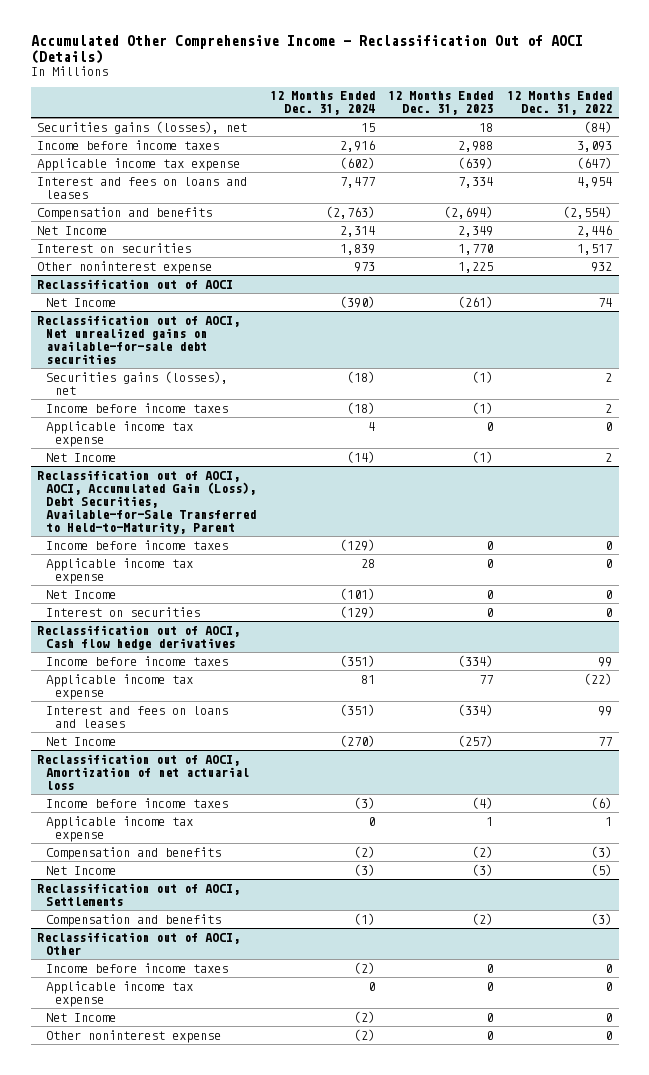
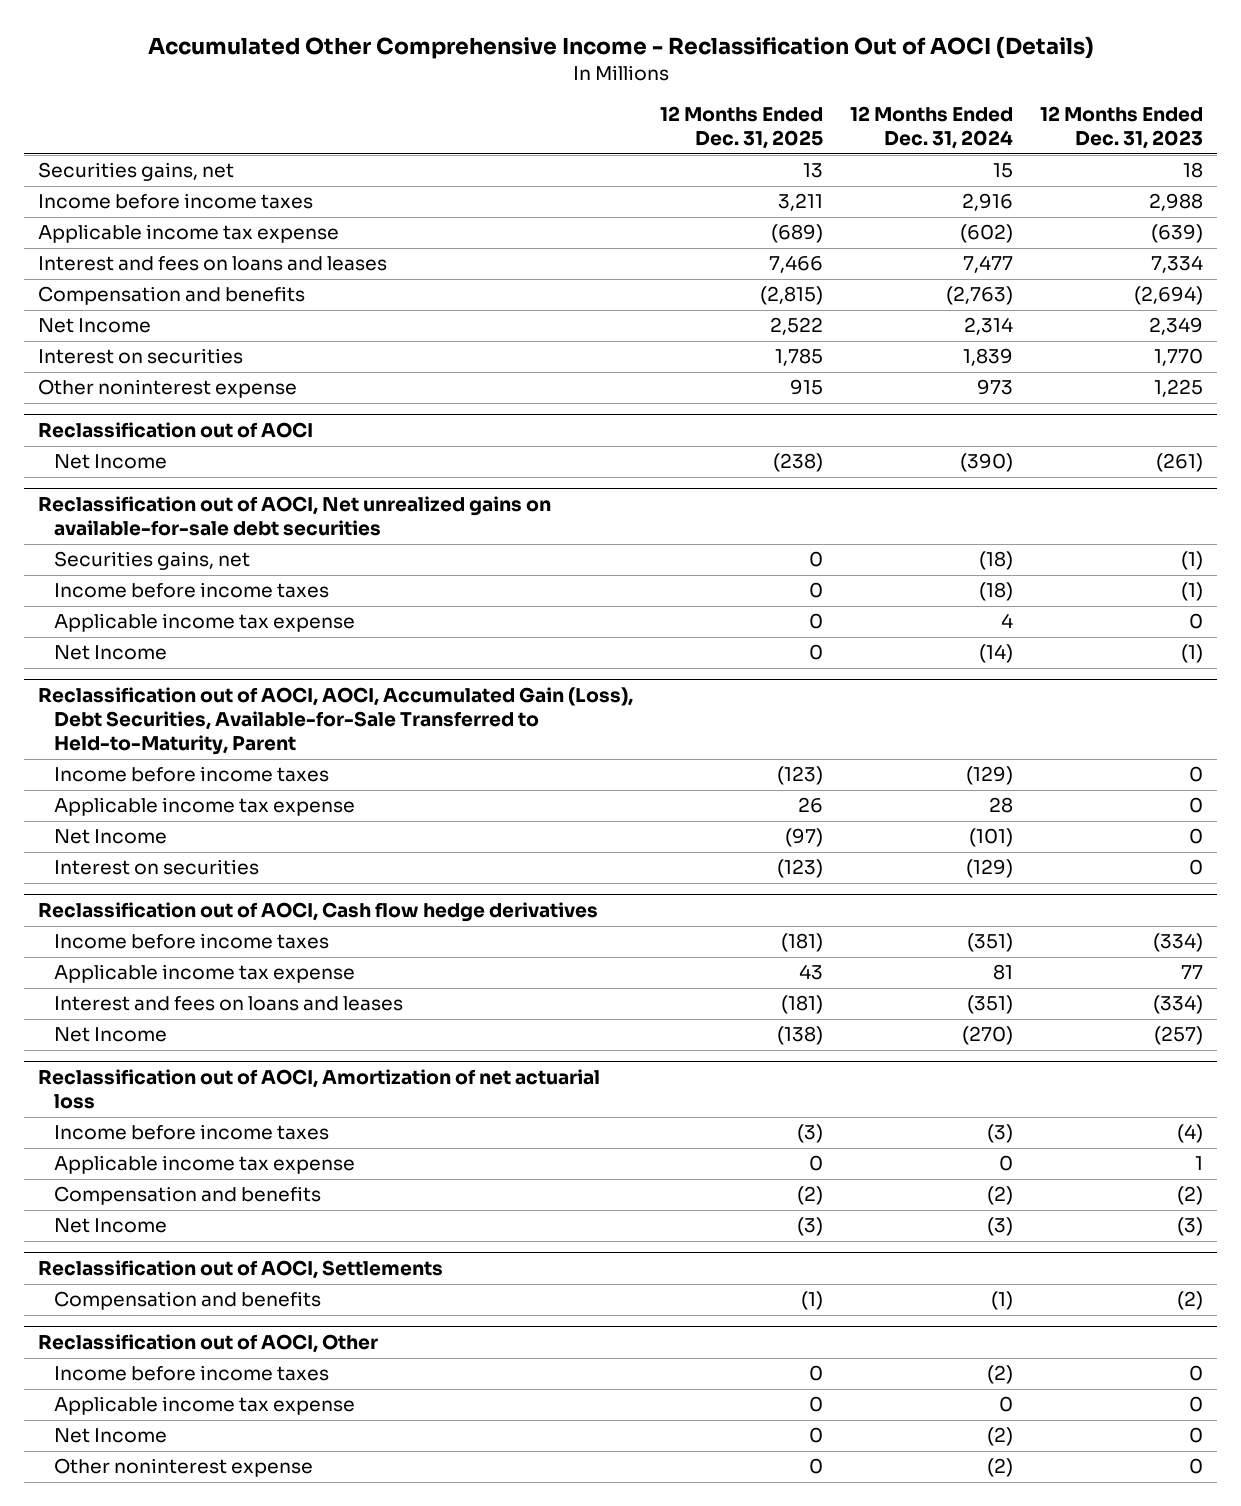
- | 12 Months Ended Dec. 31, 2024 | 12 Months Ended Dec. 31, 2023 | 12 Months Ended Dec. 31, 2022
+ | 12 Months Ended Dec. 31, 2025 | 12 Months Ended Dec. 31, 2024 | 12 Months Ended Dec. 31, 2023
- Securities gains (losses), net | 15 | 18 | (84)
+ Securities gains, net | 13 | 15 | 18
@ Reclassification out of AOCI, Net unrealized gains on available-for-sale debt securities
- Securities gains (losses), net | (18) | (1) | 2
+ Securities gains, net | 0 | (18) | (1)

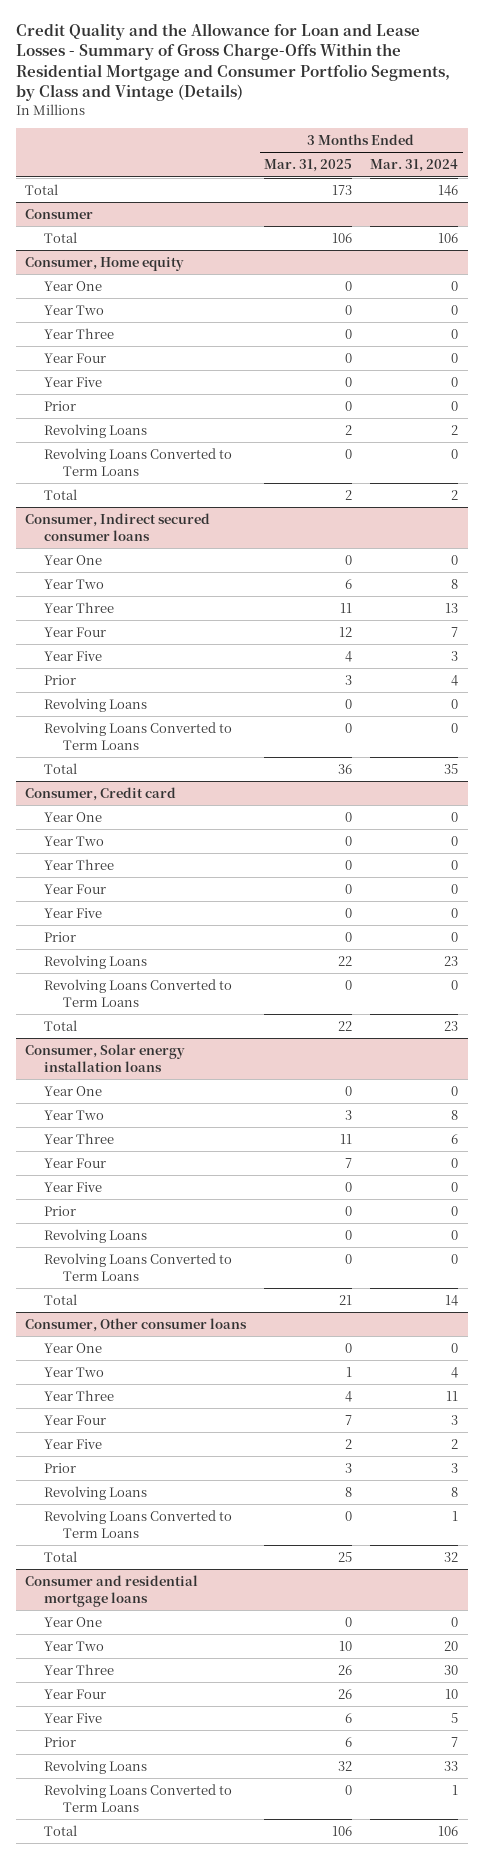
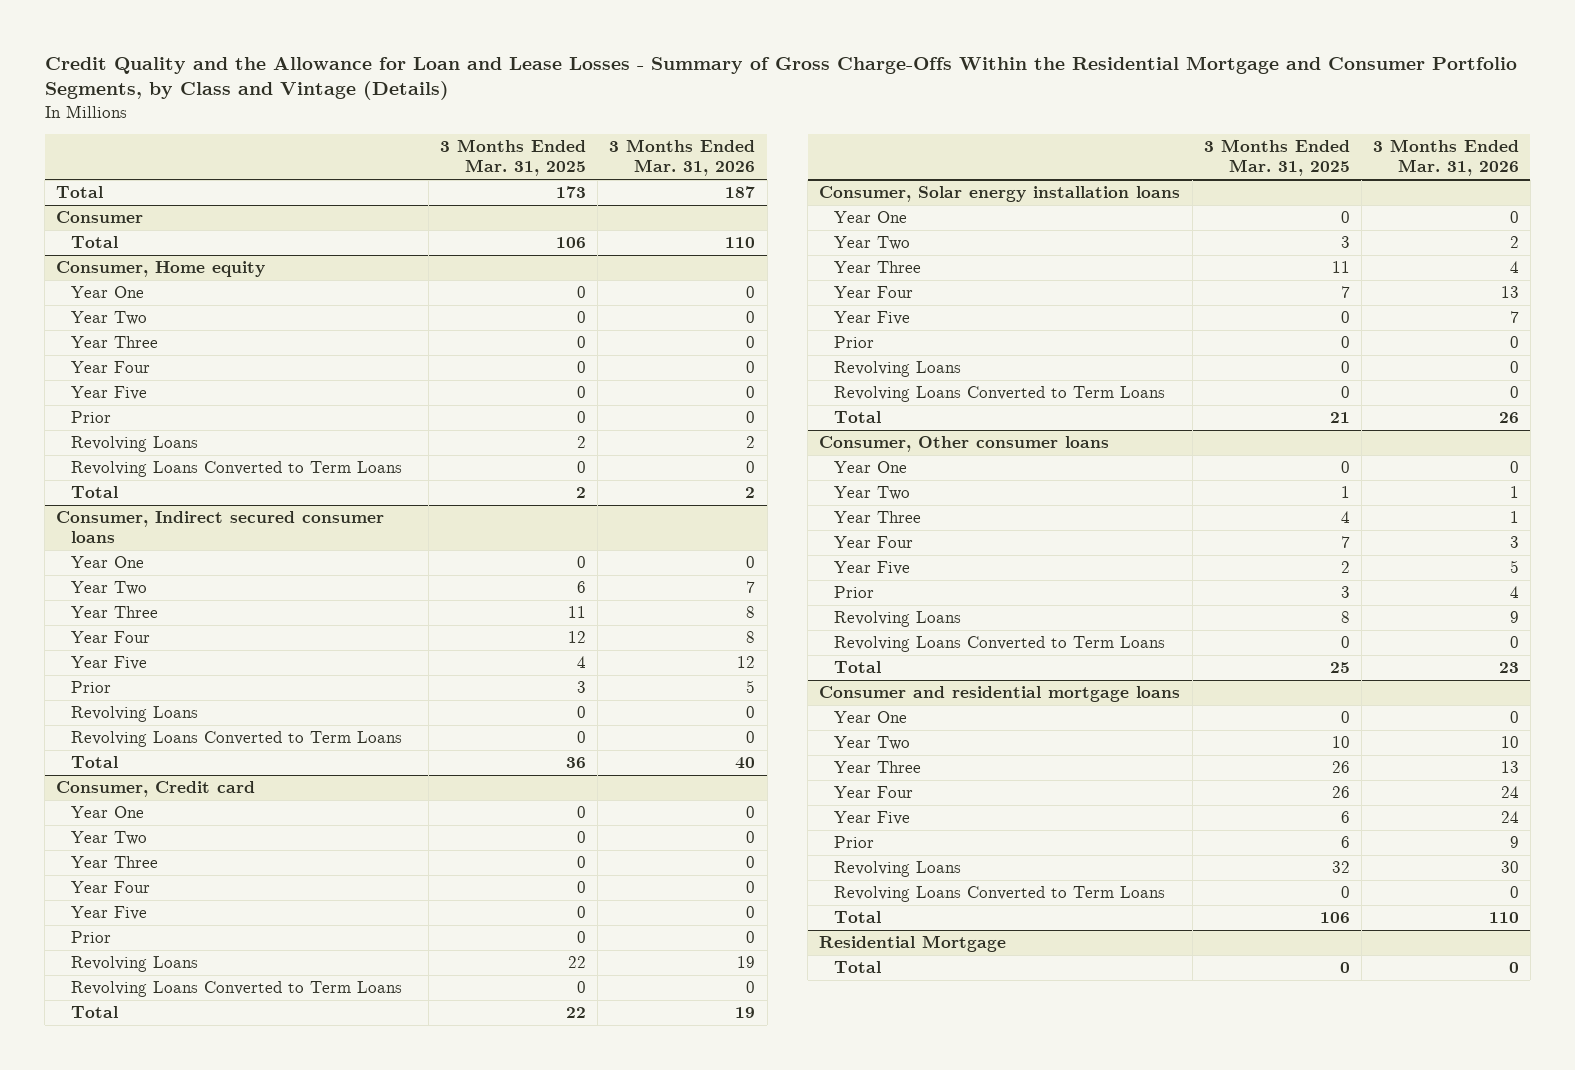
- | 3 Months Ended Mar. 31, 2025 | 3 Months Ended Mar. 31, 2024
+ | 3 Months Ended Mar. 31, 2025 | 3 Months Ended Mar. 31, 2026
+ Residential Mortgage
+ Total | 0 | 0

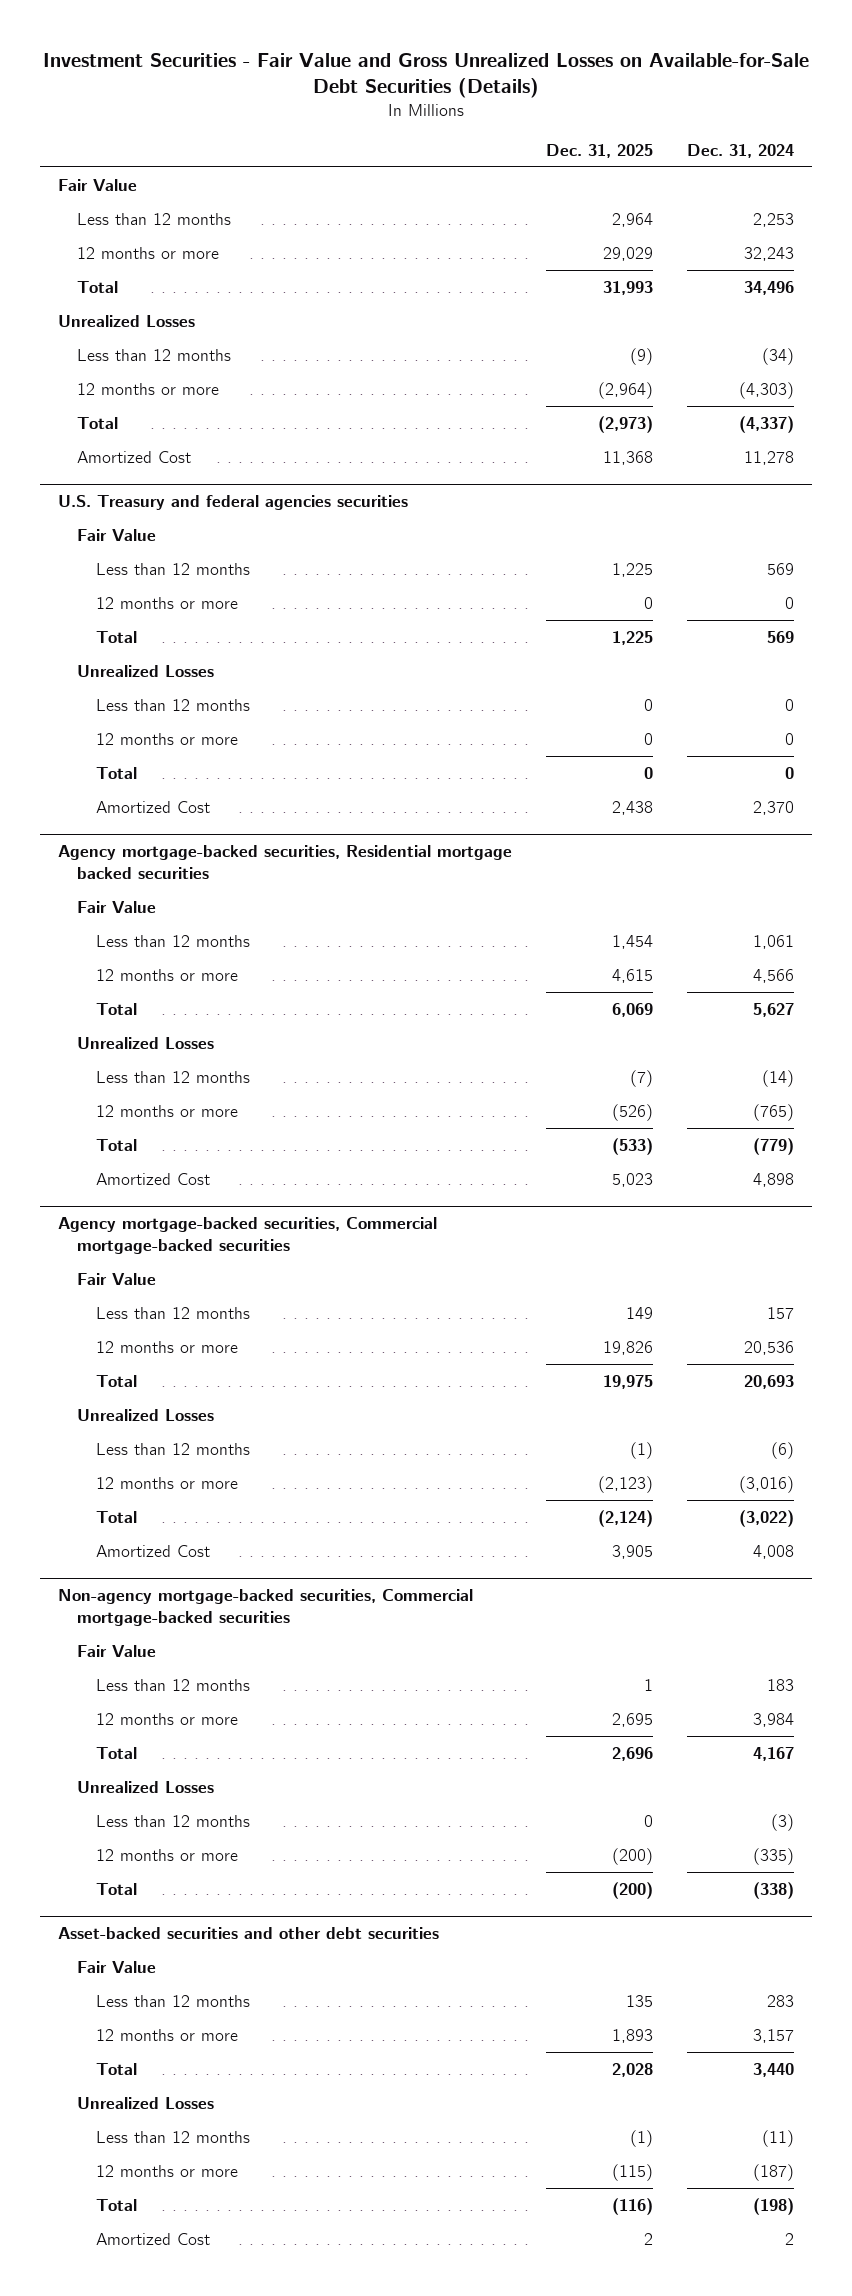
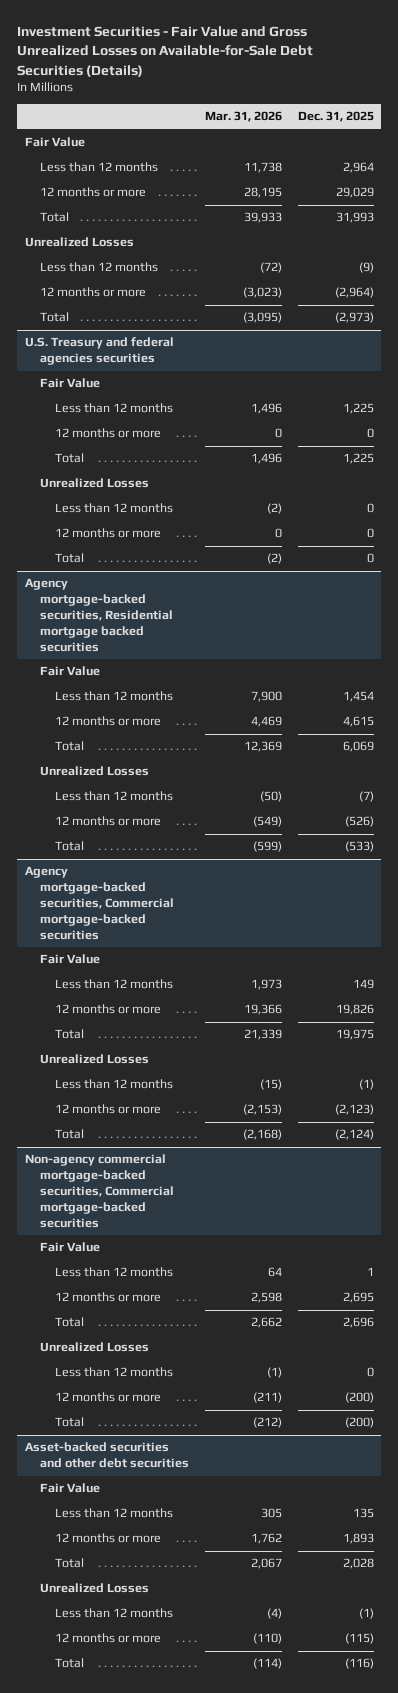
- | Dec. 31, 2025 | Dec. 31, 2024
+ | Mar. 31, 2026 | Dec. 31, 2025
- Amortized Cost | 11,368 | 11,278
@ U.S. Treasury and federal agencies securities
- Amortized Cost | 2,438 | 2,370
@ Agency mortgage-backed securities, Residential mortgage backed securities
- Amortized Cost | 5,023 | 4,898
@ Agency mortgage-backed securities, Commercial mortgage-backed securities
- Amortized Cost | 3,905 | 4,008
- Non-agency mortgage-backed securities, Commercial mortgage-backed securities
+ Non-agency commercial mortgage-backed securities, Commercial mortgage-backed securities
@ Asset-backed securities and other debt securities
- Amortized Cost | 2 | 2

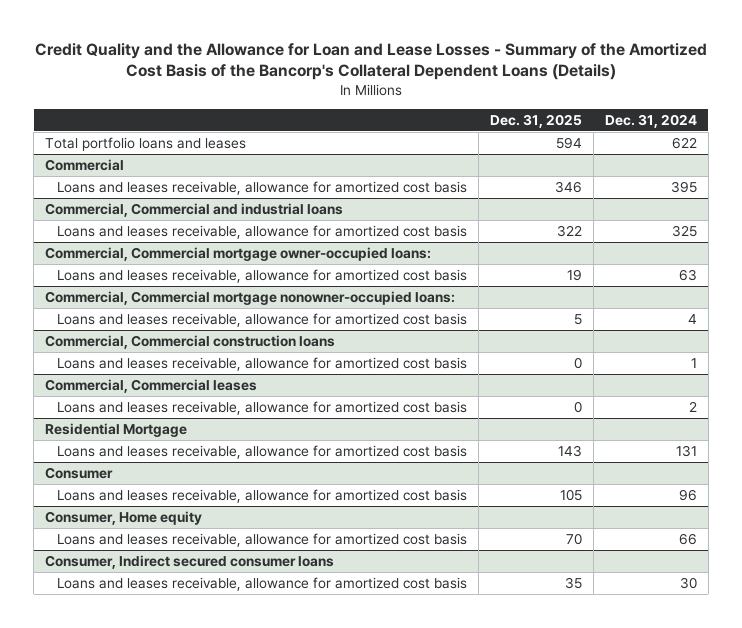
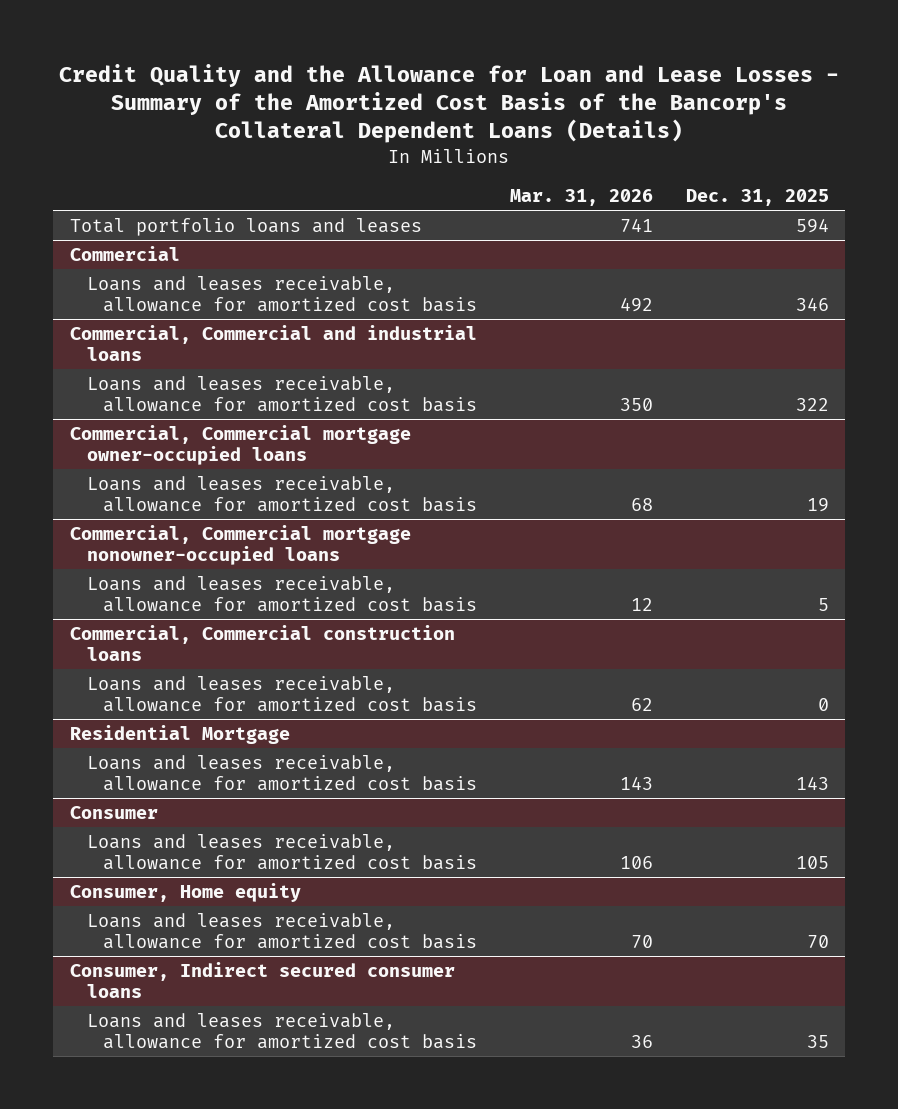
- | Dec. 31, 2025 | Dec. 31, 2024
+ | Mar. 31, 2026 | Dec. 31, 2025
- Commercial, Commercial mortgage owner-occupied loans:
+ Commercial, Commercial mortgage owner-occupied loans
- Commercial, Commercial mortgage nonowner-occupied loans:
+ Commercial, Commercial mortgage nonowner-occupied loans
- Commercial, Commercial leases
- Loans and leases receivable, allowance for amortized cost basis | 0 | 2

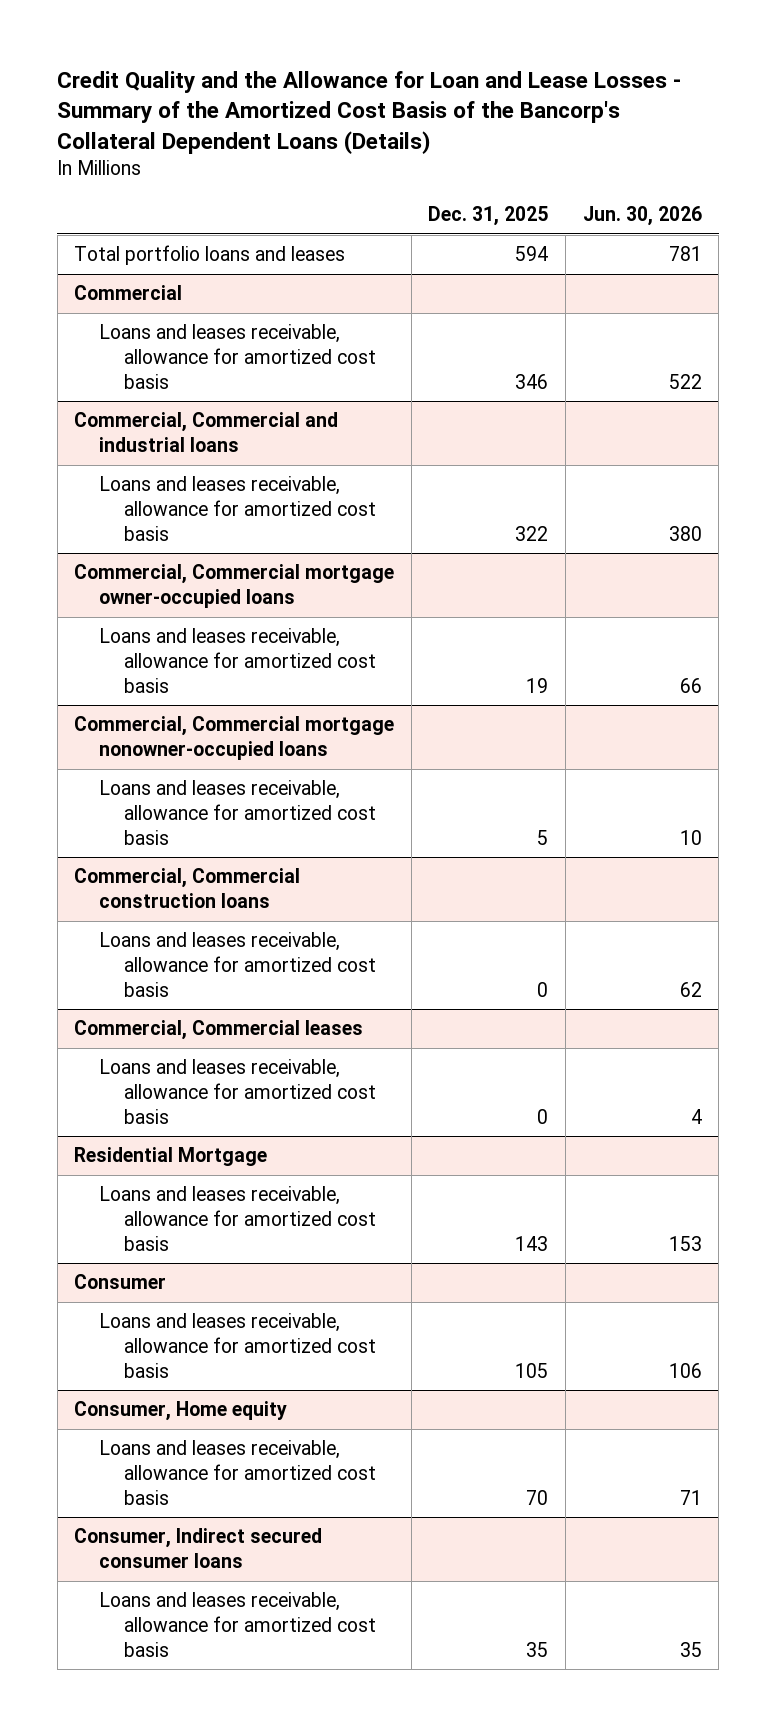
- | Mar. 31, 2026 | Dec. 31, 2025
+ | Dec. 31, 2025 | Jun. 30, 2026
+ Commercial, Commercial leases
+ Loans and leases receivable, allowance for amortized cost basis | 0 | 4

